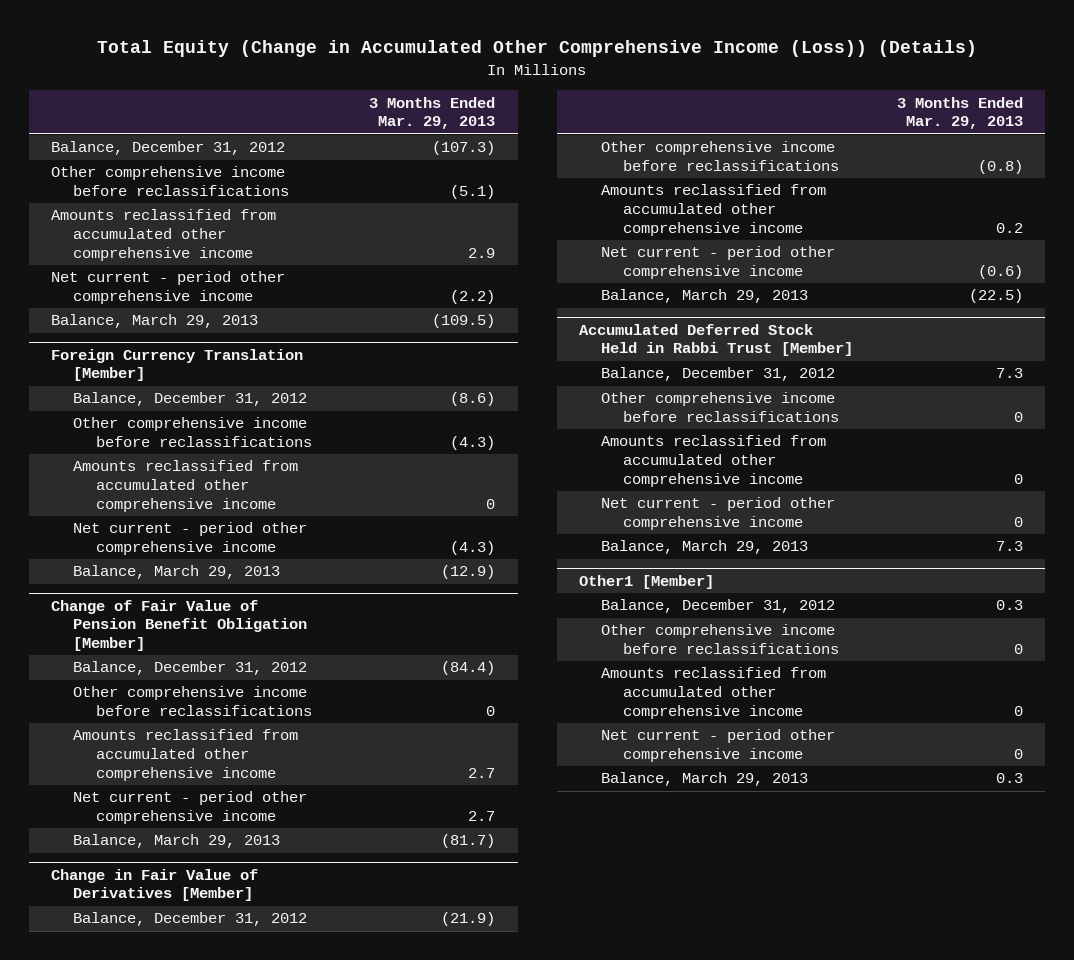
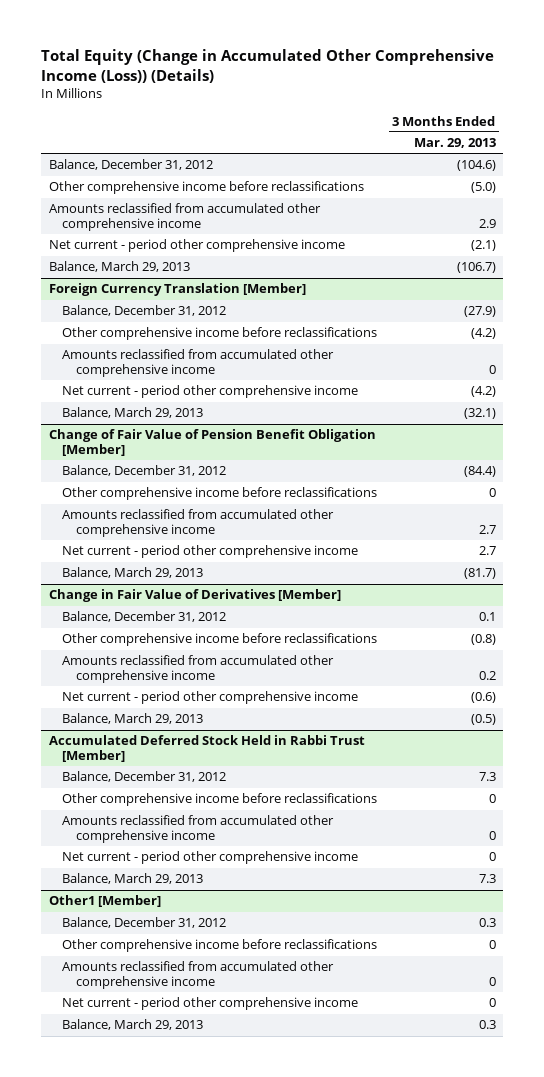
- Balance, December 31, 2012 | (107.3)
- Other comprehensive income before reclassifications | (5.1)
+ Balance, December 31, 2012 | (104.6)
+ Other comprehensive income before reclassifications | (5.0)
- Net current - period other comprehensive income | (2.2)
- Balance, March 29, 2013 | (109.5)
+ Net current - period other comprehensive income | (2.1)
+ Balance, March 29, 2013 | (106.7)
@ Foreign Currency Translation [Member]
- Balance, December 31, 2012 | (8.6)
- Other comprehensive income before reclassifications | (4.3)
+ Balance, December 31, 2012 | (27.9)
+ Other comprehensive income before reclassifications | (4.2)
- Net current - period other comprehensive income | (4.3)
- Balance, March 29, 2013 | (12.9)
+ Net current - period other comprehensive income | (4.2)
+ Balance, March 29, 2013 | (32.1)
@ Change in Fair Value of Derivatives [Member]
- Balance, December 31, 2012 | (21.9)
+ Balance, December 31, 2012 | 0.1
- Balance, March 29, 2013 | (22.5)
+ Balance, March 29, 2013 | (0.5)

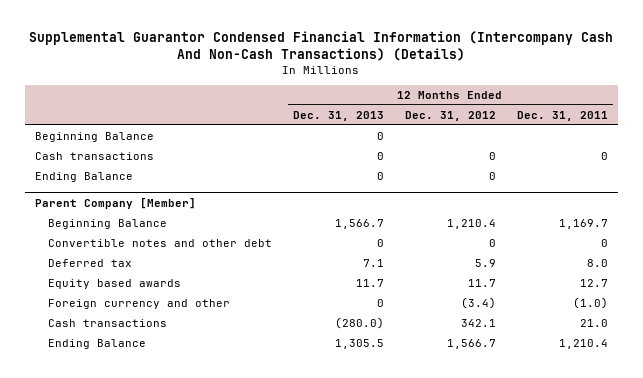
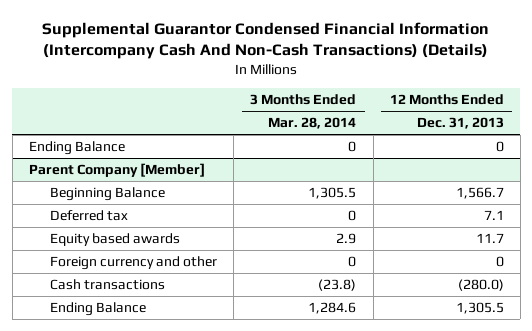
- | 12 Months Ended Dec. 31, 2013 | 12 Months Ended Dec. 31, 2012 | 12 Months Ended Dec. 31, 2011
+ | 3 Months Ended Mar. 28, 2014 | 12 Months Ended Dec. 31, 2013
- Beginning Balance | 0 | |
- Cash transactions | 0 | 0 | 0
@ Parent Company [Member]
- Convertible notes and other debt | 0 | 0 | 0

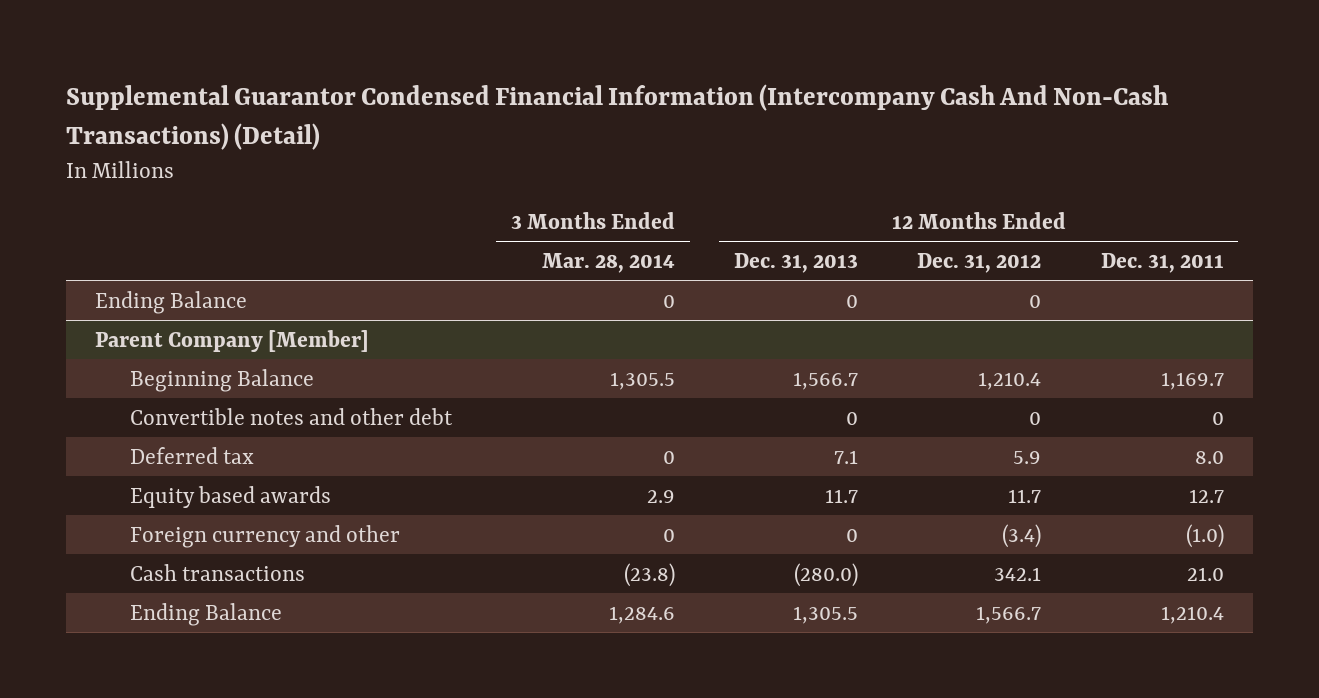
- Supplemental Guarantor Condensed Financial Information (Intercompany Cash And Non-Cash Transactions) (Details)
+ Supplemental Guarantor Condensed Financial Information (Intercompany Cash And Non-Cash Transactions) (Detail)
- | 3 Months Ended Mar. 28, 2014 | 12 Months Ended Dec. 31, 2013
+ | 3 Months Ended Mar. 28, 2014 | 12 Months Ended Dec. 31, 2013 | 12 Months Ended Dec. 31, 2012 | 12 Months Ended Dec. 31, 2011
@ Parent Company [Member]
+ Convertible notes and other debt | | 0 | 0 | 0

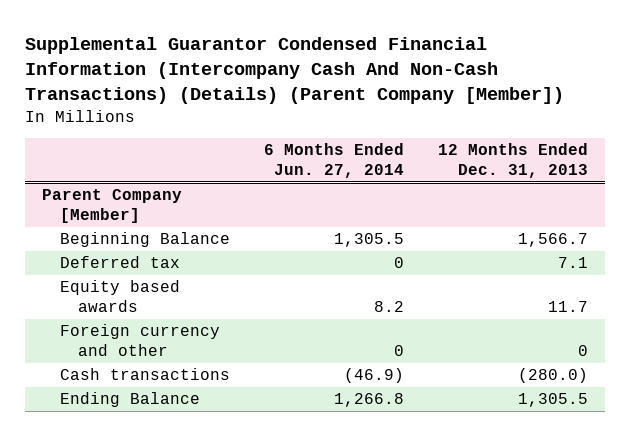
- Supplemental Guarantor Condensed Financial Information (Intercompany Cash And Non-Cash Transactions) (Detail)
+ Supplemental Guarantor Condensed Financial Information (Intercompany Cash And Non-Cash Transactions) (Details) (Parent Company [Member])
- | 3 Months Ended Mar. 28, 2014 | 12 Months Ended Dec. 31, 2013 | 12 Months Ended Dec. 31, 2012 | 12 Months Ended Dec. 31, 2011
+ | 6 Months Ended Jun. 27, 2014 | 12 Months Ended Dec. 31, 2013
- Ending Balance | 0 | 0 | 0 |
@ Parent Company [Member]
- Convertible notes and other debt | | 0 | 0 | 0

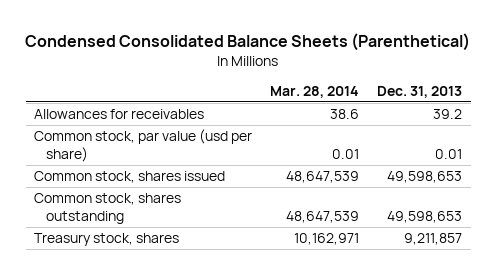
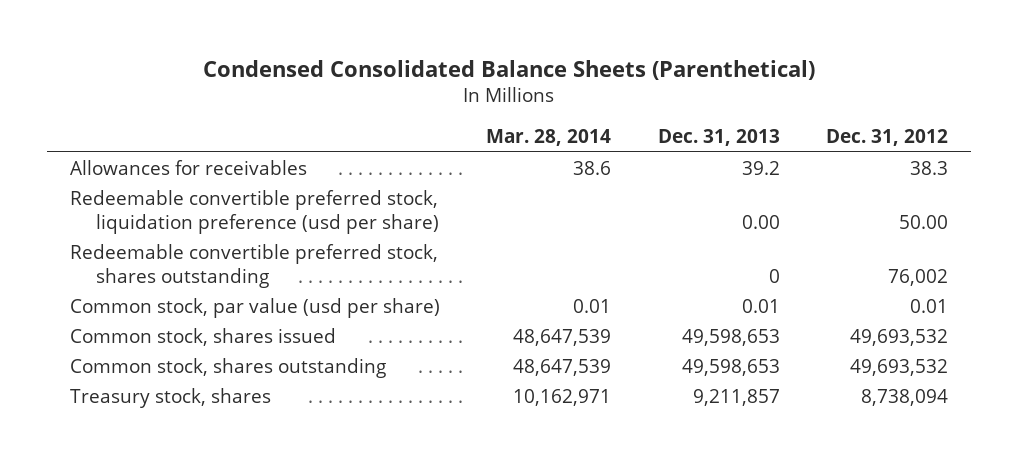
- | Mar. 28, 2014 | Dec. 31, 2013
+ | Mar. 28, 2014 | Dec. 31, 2013 | Dec. 31, 2012
+ Redeemable convertible preferred stock, liquidation preference (usd per share) | | 0.00 | 50.00
+ Redeemable convertible preferred stock, shares outstanding | | 0 | 76,002

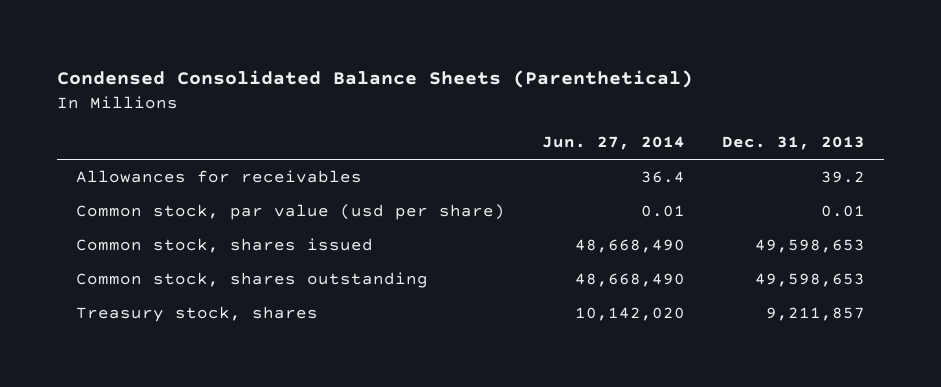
- | Mar. 28, 2014 | Dec. 31, 2013 | Dec. 31, 2012
+ | Jun. 27, 2014 | Dec. 31, 2013
- Redeemable convertible preferred stock, liquidation preference (usd per share) | | 0.00 | 50.00
- Redeemable convertible preferred stock, shares outstanding | | 0 | 76,002

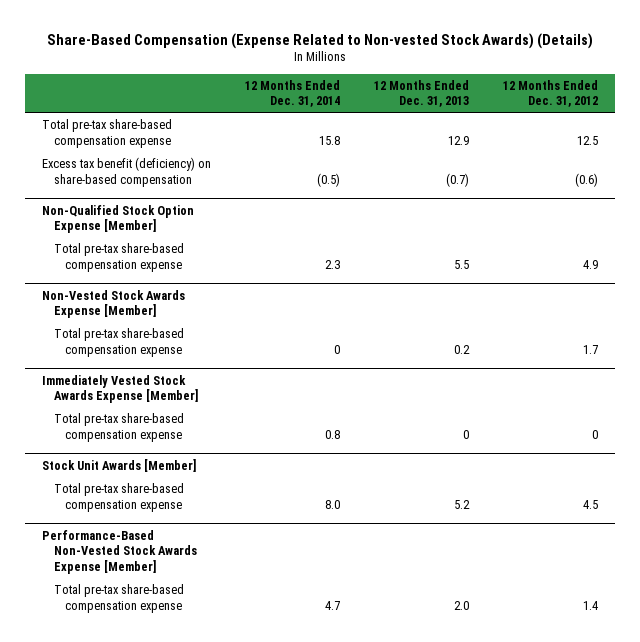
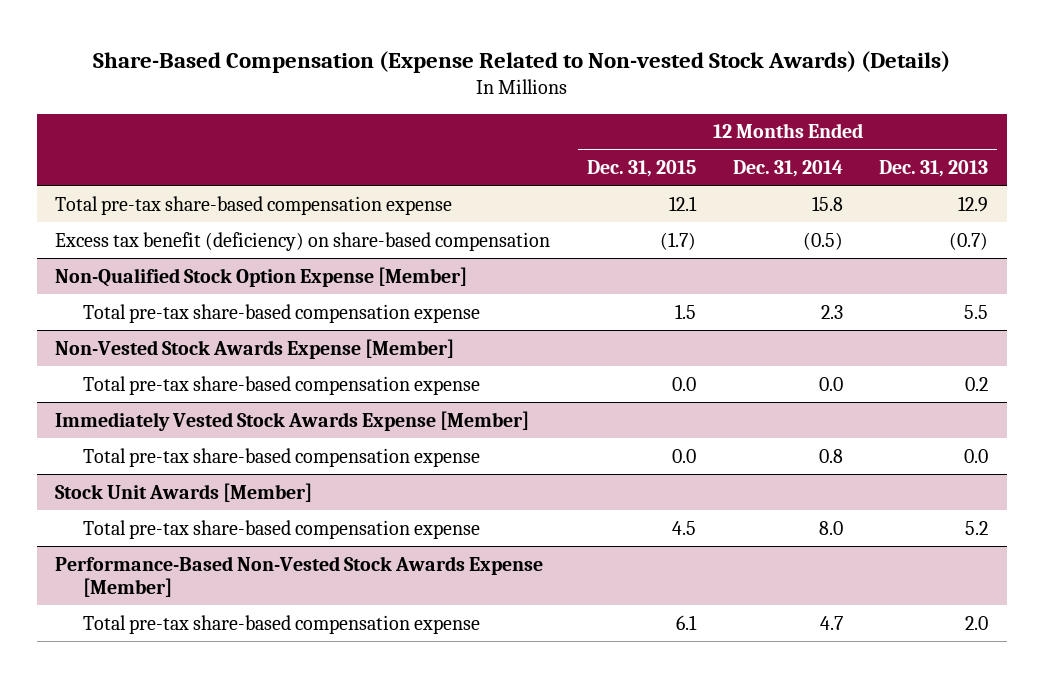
- | 12 Months Ended Dec. 31, 2014 | 12 Months Ended Dec. 31, 2013 | 12 Months Ended Dec. 31, 2012
+ | 12 Months Ended Dec. 31, 2015 | 12 Months Ended Dec. 31, 2014 | 12 Months Ended Dec. 31, 2013
@ Non-Vested Stock Awards Expense [Member]
- Total pre-tax share-based compensation expense | 0 | 0.2 | 1.7
+ Total pre-tax share-based compensation expense | 0.0 | 0.0 | 0.2
@ Immediately Vested Stock Awards Expense [Member]
- Total pre-tax share-based compensation expense | 0.8 | 0 | 0
+ Total pre-tax share-based compensation expense | 0.0 | 0.8 | 0.0

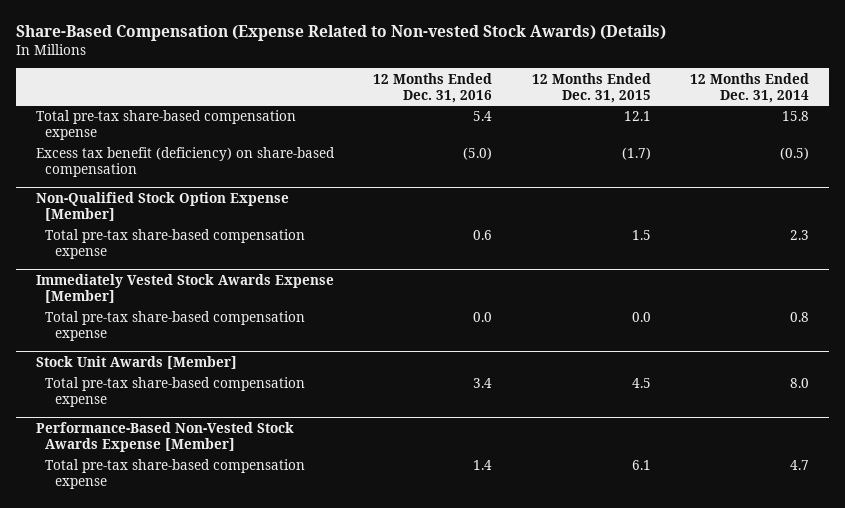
- | 12 Months Ended Dec. 31, 2015 | 12 Months Ended Dec. 31, 2014 | 12 Months Ended Dec. 31, 2013
+ | 12 Months Ended Dec. 31, 2016 | 12 Months Ended Dec. 31, 2015 | 12 Months Ended Dec. 31, 2014
- Non-Vested Stock Awards Expense [Member]
- Total pre-tax share-based compensation expense | 0.0 | 0.0 | 0.2

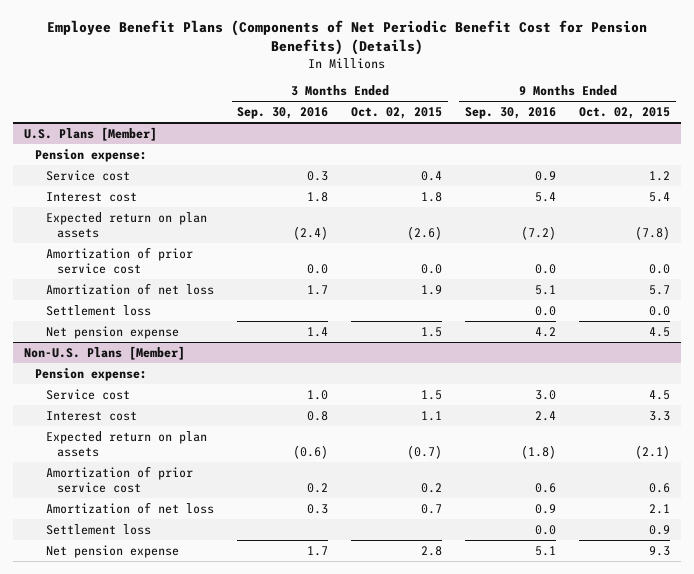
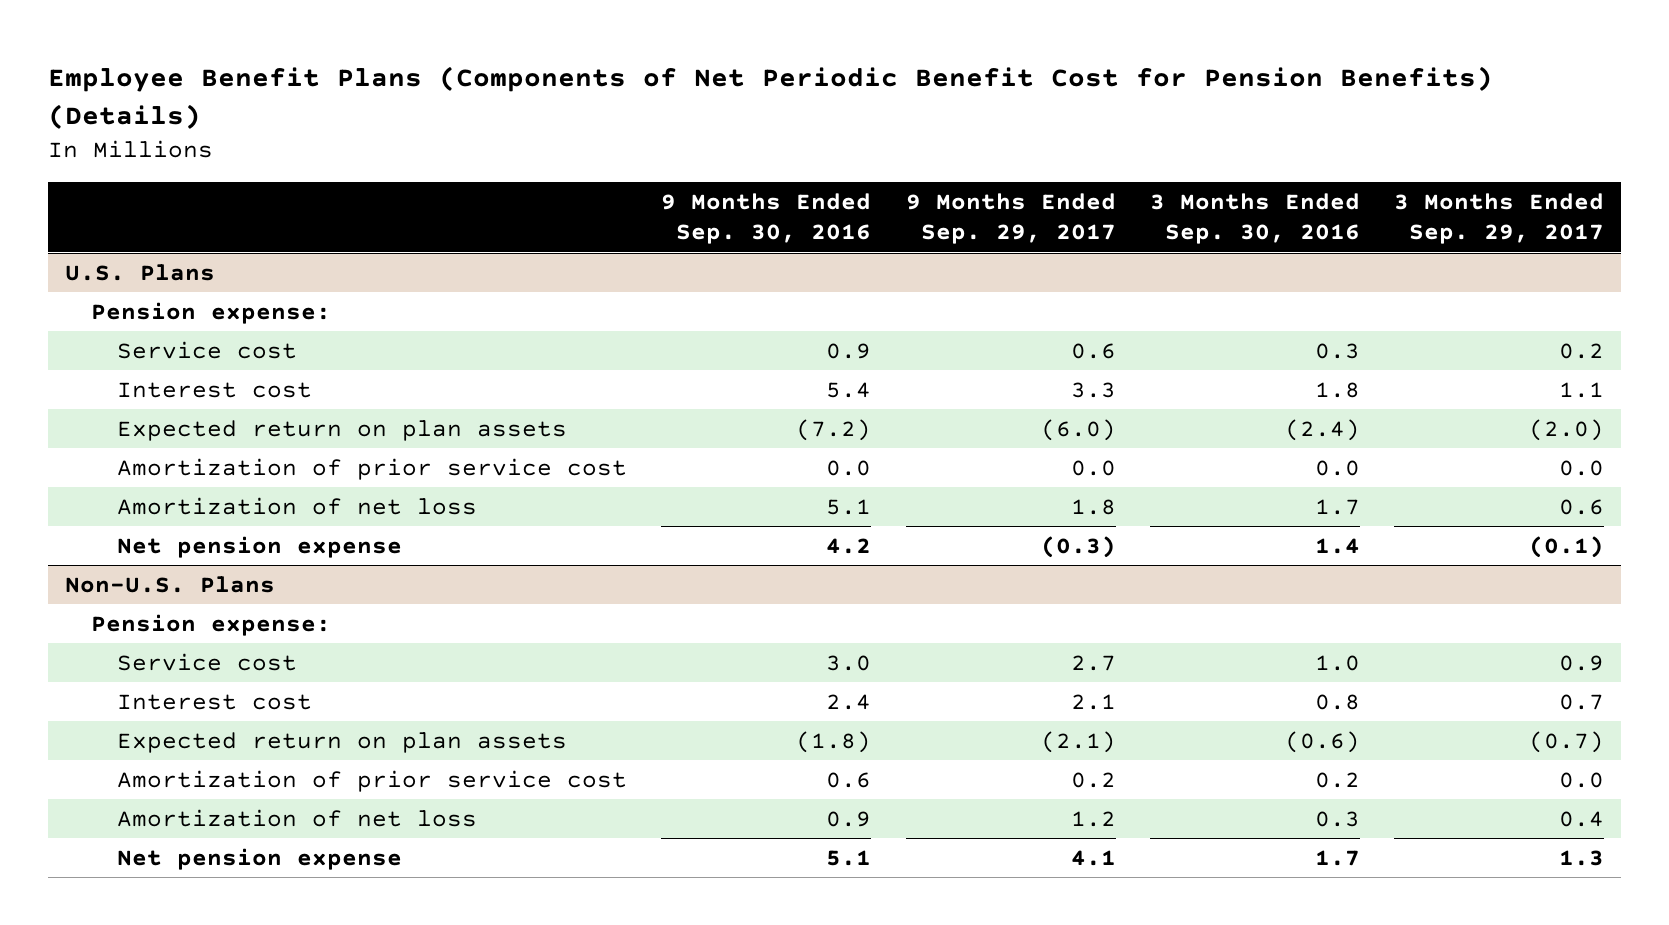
- | 3 Months Ended Sep. 30, 2016 | 3 Months Ended Oct. 02, 2015 | 9 Months Ended Sep. 30, 2016 | 9 Months Ended Oct. 02, 2015
+ | 9 Months Ended Sep. 30, 2016 | 9 Months Ended Sep. 29, 2017 | 3 Months Ended Sep. 30, 2016 | 3 Months Ended Sep. 29, 2017
- U.S. Plans [Member]
+ U.S. Plans
- Settlement loss | | | 0.0 | 0.0
- Non-U.S. Plans [Member]
+ Non-U.S. Plans
- Settlement loss | | | 0.0 | 0.9

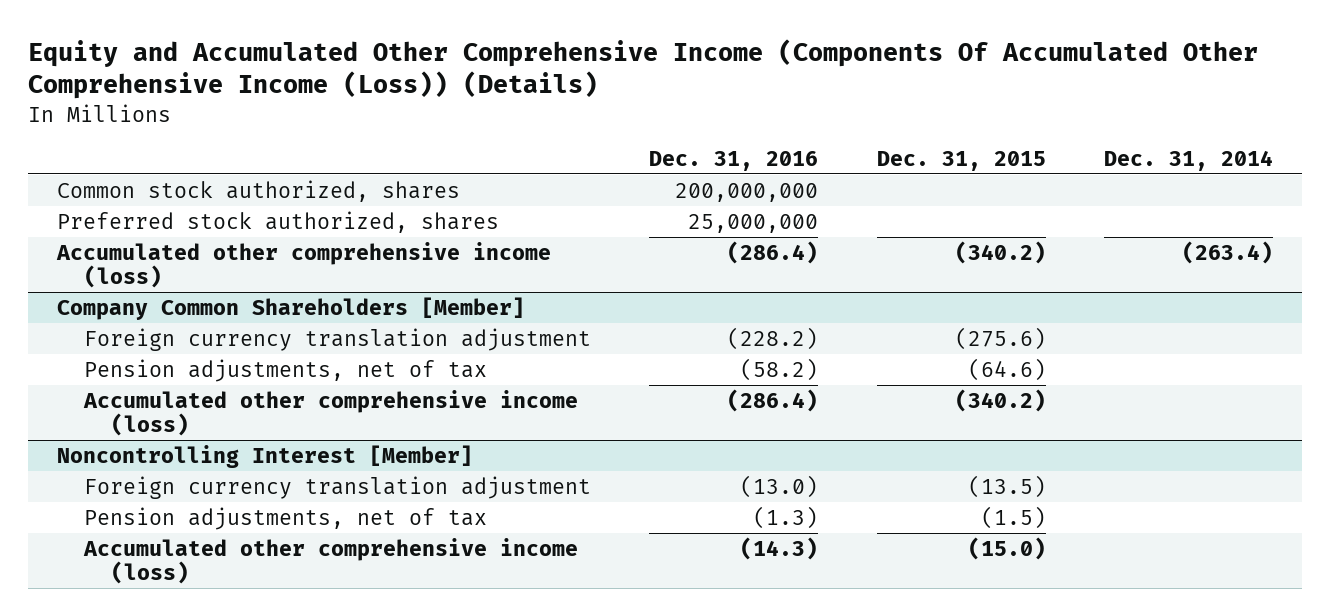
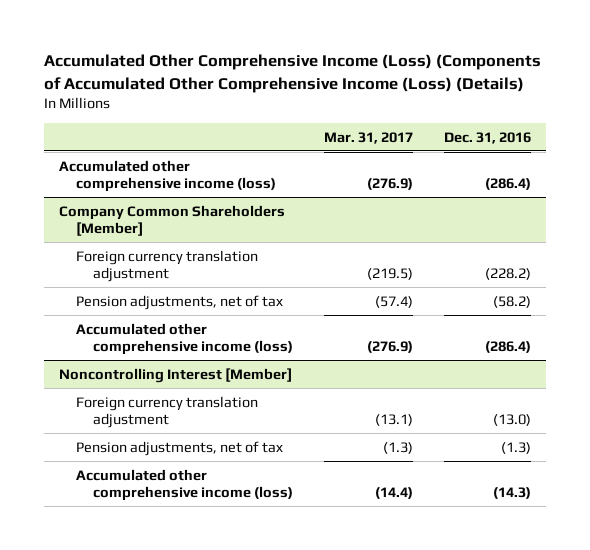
- Equity and Accumulated Other Comprehensive Income (Components Of Accumulated Other Comprehensive Income (Loss)) (Details)
+ Accumulated Other Comprehensive Income (Loss) (Components of Accumulated Other Comprehensive Income (Loss) (Details)
- | Dec. 31, 2016 | Dec. 31, 2015 | Dec. 31, 2014
+ | Mar. 31, 2017 | Dec. 31, 2016
- Common stock authorized, shares | 200,000,000 | |
- Preferred stock authorized, shares | 25,000,000 | |

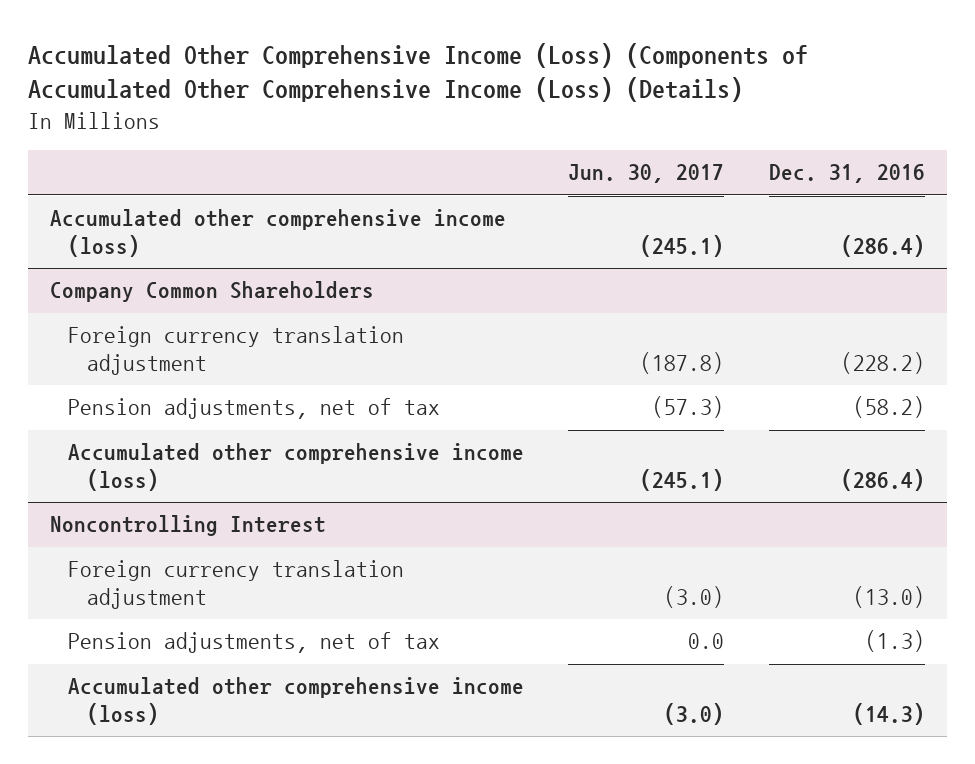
- | Mar. 31, 2017 | Dec. 31, 2016
+ | Jun. 30, 2017 | Dec. 31, 2016
- Company Common Shareholders [Member]
+ Company Common Shareholders
- Noncontrolling Interest [Member]
+ Noncontrolling Interest

